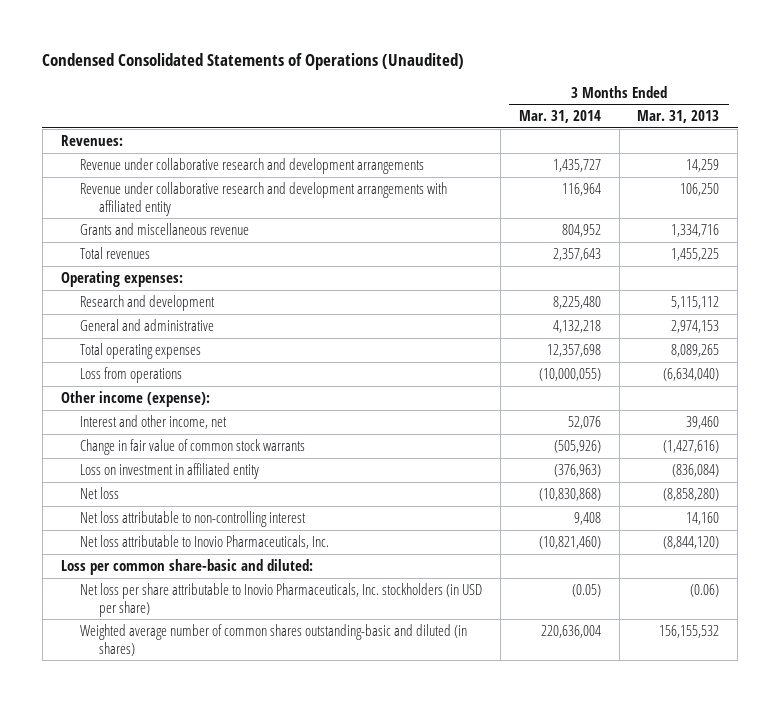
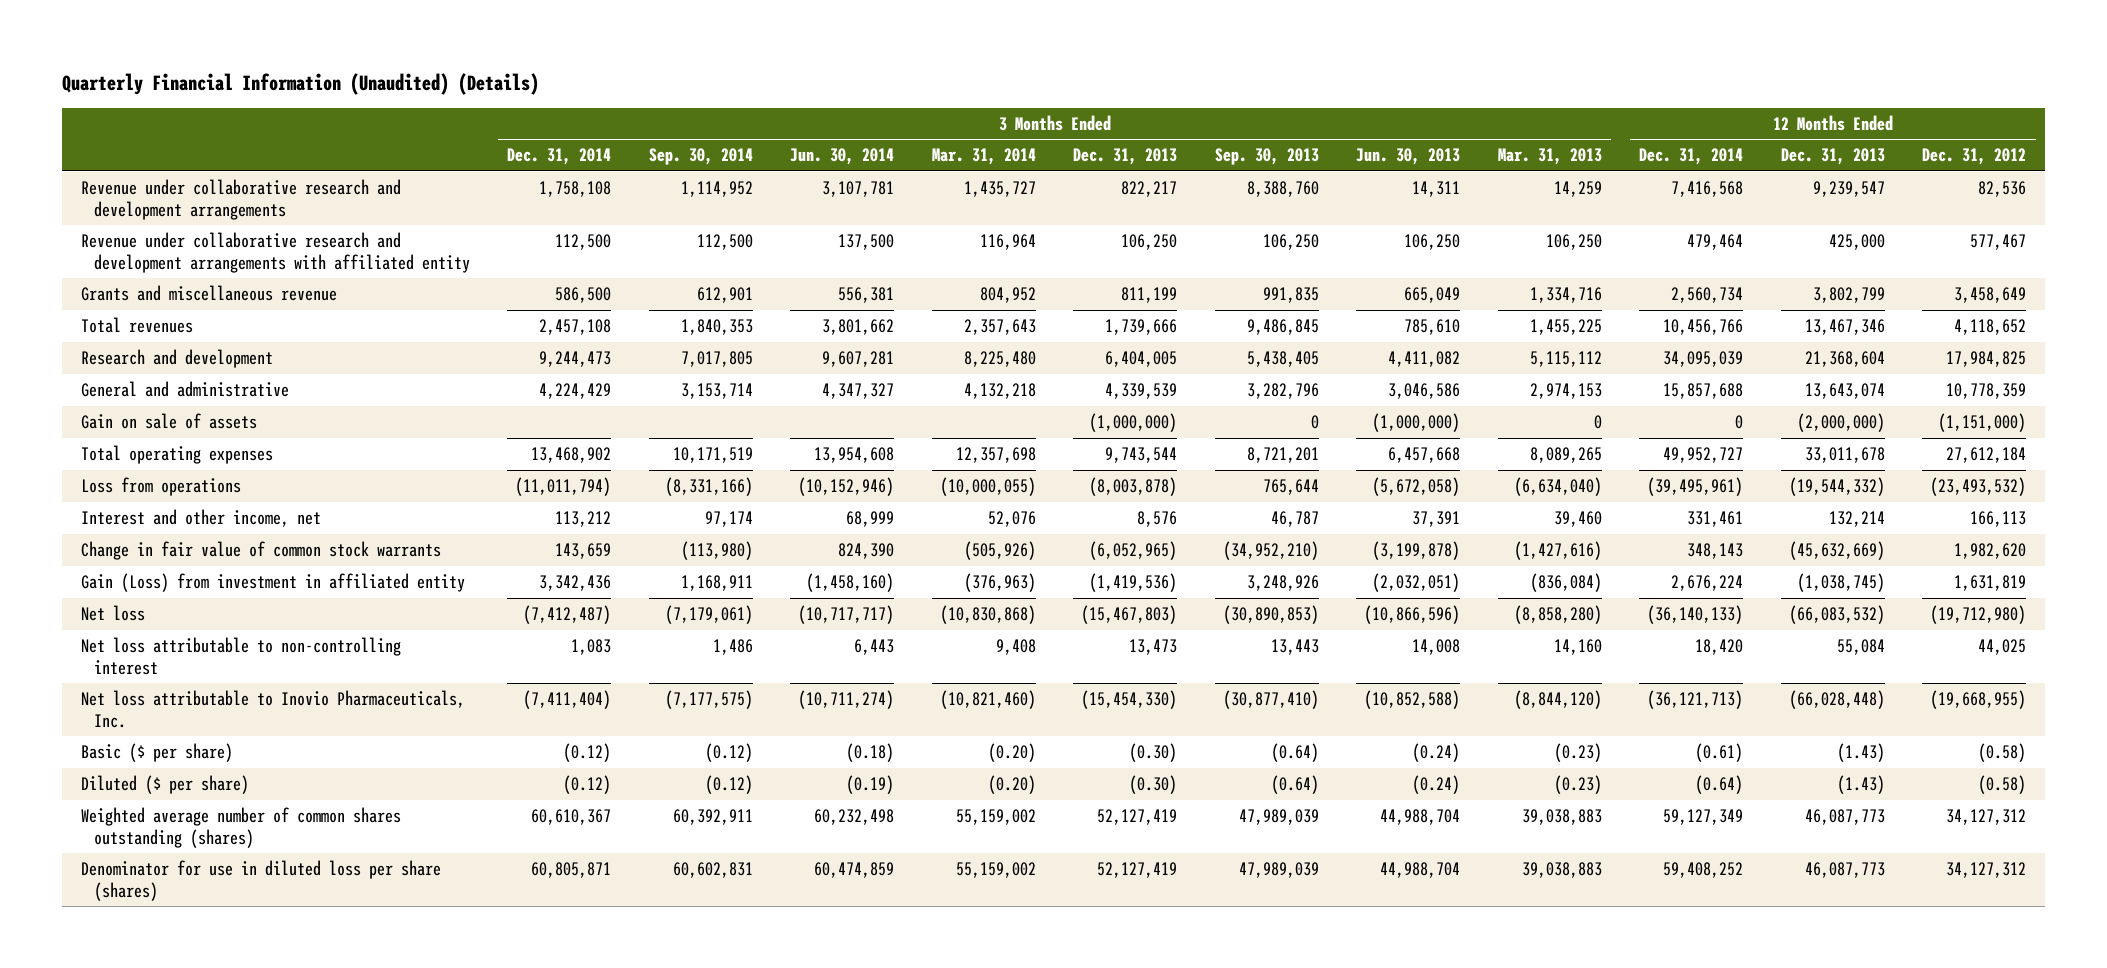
- Condensed Consolidated Statements of Operations (Unaudited)
+ Quarterly Financial Information (Unaudited) (Details)
- | 3 Months Ended Mar. 31, 2014 | 3 Months Ended Mar. 31, 2013
+ | 3 Months Ended Dec. 31, 2014 | 3 Months Ended Sep. 30, 2014 | 3 Months Ended Jun. 30, 2014 | 3 Months Ended Mar. 31, 2014 | 3 Months Ended Dec. 31, 2013 | 3 Months Ended Sep. 30, 2013 | 3 Months Ended Jun. 30, 2013 | 3 Months Ended Mar. 31, 2013 | 12 Months Ended Dec. 31, 2014 | 12 Months Ended Dec. 31, 2013 | 12 Months Ended Dec. 31, 2012
- Revenues:
- Operating expenses:
+ Gain on sale of assets | | | | | (1,000,000) | 0 | (1,000,000) | 0 | 0 | (2,000,000) | (1,151,000)
- Other income (expense):
- Loss on investment in affiliated entity | (376,963) | (836,084)
+ Gain (Loss) from investment in affiliated entity | 3,342,436 | 1,168,911 | (1,458,160) | (376,963) | (1,419,536) | 3,248,926 | (2,032,051) | (836,084) | 2,676,224 | (1,038,745) | 1,631,819
- Loss per common share-basic and diluted:
- Net loss per share attributable to Inovio Pharmaceuticals, Inc. stockholders (in USD per share) | (0.05) | (0.06)
- Weighted average number of common shares outstanding-basic and diluted (in shares) | 220,636,004 | 156,155,532
+ Basic ($ per share) | (0.12) | (0.12) | (0.18) | (0.20) | (0.30) | (0.64) | (0.24) | (0.23) | (0.61) | (1.43) | (0.58)
+ Diluted ($ per share) | (0.12) | (0.12) | (0.19) | (0.20) | (0.30) | (0.64) | (0.24) | (0.23) | (0.64) | (1.43) | (0.58)
+ Weighted average number of common shares outstanding (shares) | 60,610,367 | 60,392,911 | 60,232,498 | 55,159,002 | 52,127,419 | 47,989,039 | 44,988,704 | 39,038,883 | 59,127,349 | 46,087,773 | 34,127,312
+ Denominator for use in diluted loss per share (shares) | 60,805,871 | 60,602,831 | 60,474,859 | 55,159,002 | 52,127,419 | 47,989,039 | 44,988,704 | 39,038,883 | 59,408,252 | 46,087,773 | 34,127,312

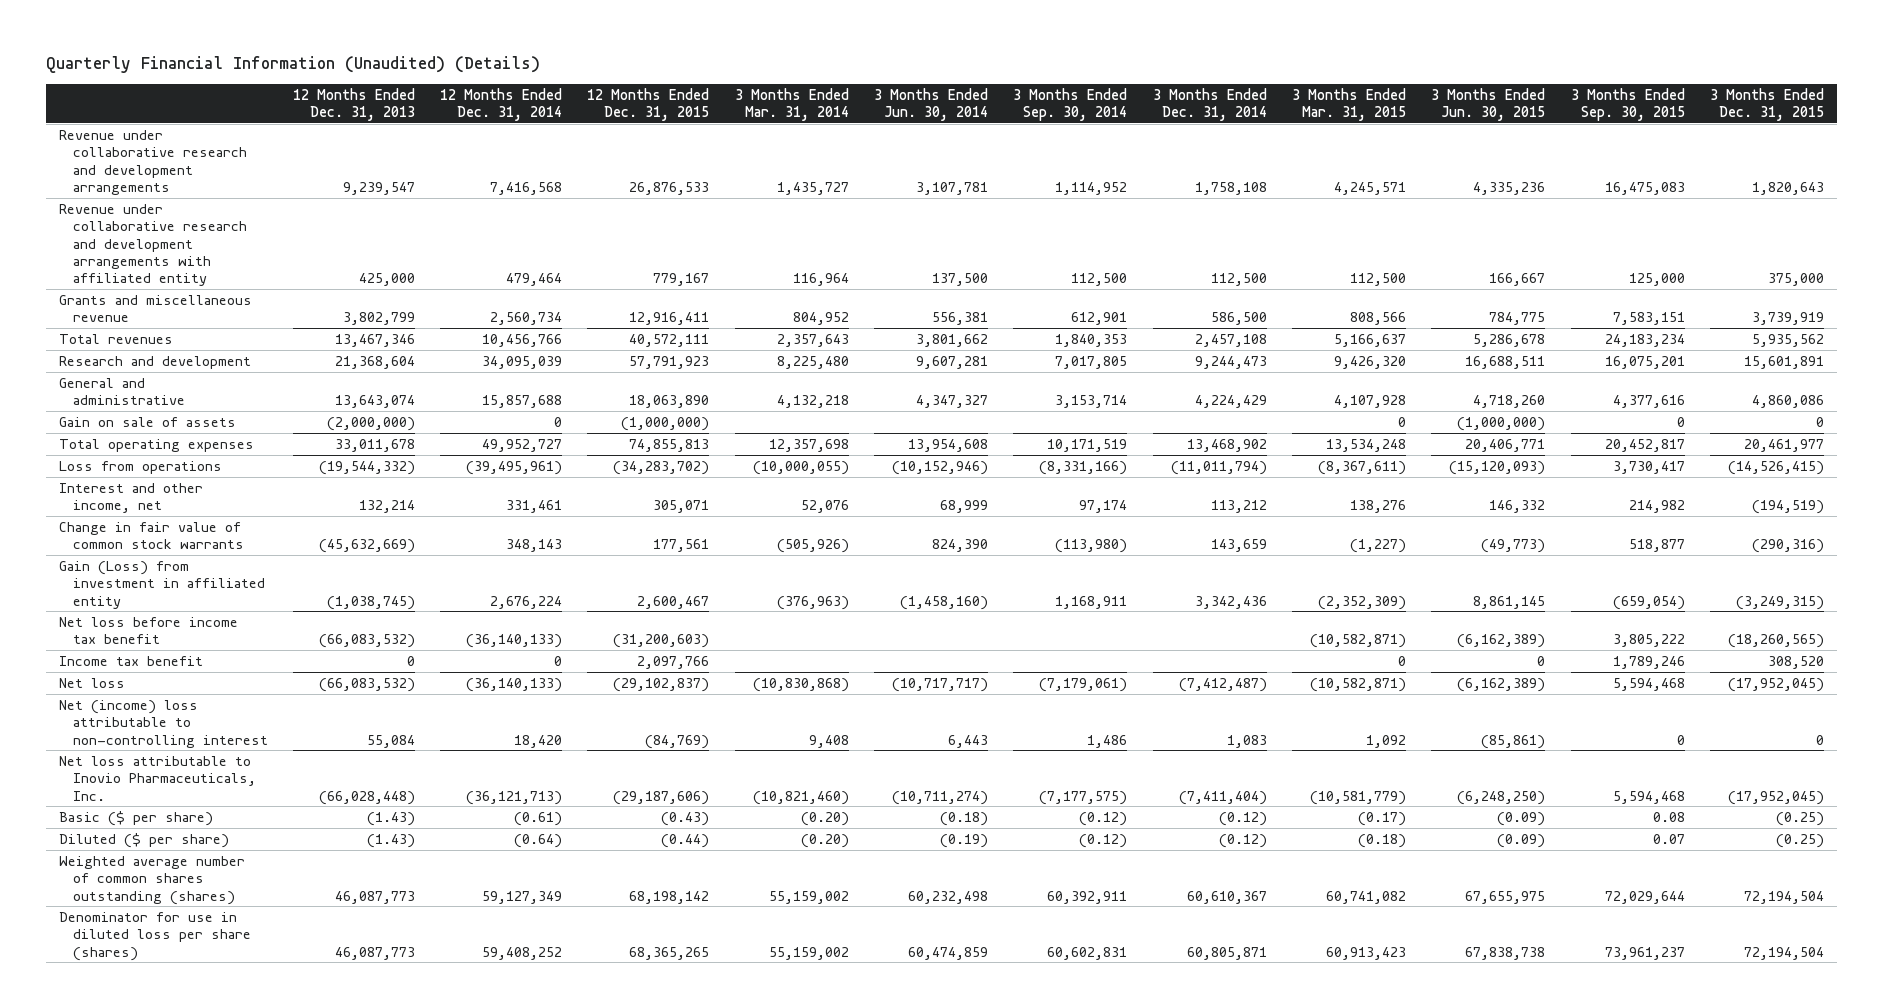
- | 3 Months Ended Dec. 31, 2014 | 3 Months Ended Sep. 30, 2014 | 3 Months Ended Jun. 30, 2014 | 3 Months Ended Mar. 31, 2014 | 3 Months Ended Dec. 31, 2013 | 3 Months Ended Sep. 30, 2013 | 3 Months Ended Jun. 30, 2013 | 3 Months Ended Mar. 31, 2013 | 12 Months Ended Dec. 31, 2014 | 12 Months Ended Dec. 31, 2013 | 12 Months Ended Dec. 31, 2012
+ | 12 Months Ended Dec. 31, 2013 | 12 Months Ended Dec. 31, 2014 | 12 Months Ended Dec. 31, 2015 | 3 Months Ended Mar. 31, 2014 | 3 Months Ended Jun. 30, 2014 | 3 Months Ended Sep. 30, 2014 | 3 Months Ended Dec. 31, 2014 | 3 Months Ended Mar. 31, 2015 | 3 Months Ended Jun. 30, 2015 | 3 Months Ended Sep. 30, 2015 | 3 Months Ended Dec. 31, 2015
+ Net loss before income tax benefit | (66,083,532) | (36,140,133) | (31,200,603) | | | | | (10,582,871) | (6,162,389) | 3,805,222 | (18,260,565)
+ Income tax benefit | 0 | 0 | 2,097,766 | | | | | 0 | 0 | 1,789,246 | 308,520
- Net loss attributable to non-controlling interest | 1,083 | 1,486 | 6,443 | 9,408 | 13,473 | 13,443 | 14,008 | 14,160 | 18,420 | 55,084 | 44,025
+ Net (income) loss attributable to non-controlling interest | 55,084 | 18,420 | (84,769) | 9,408 | 6,443 | 1,486 | 1,083 | 1,092 | (85,861) | 0 | 0

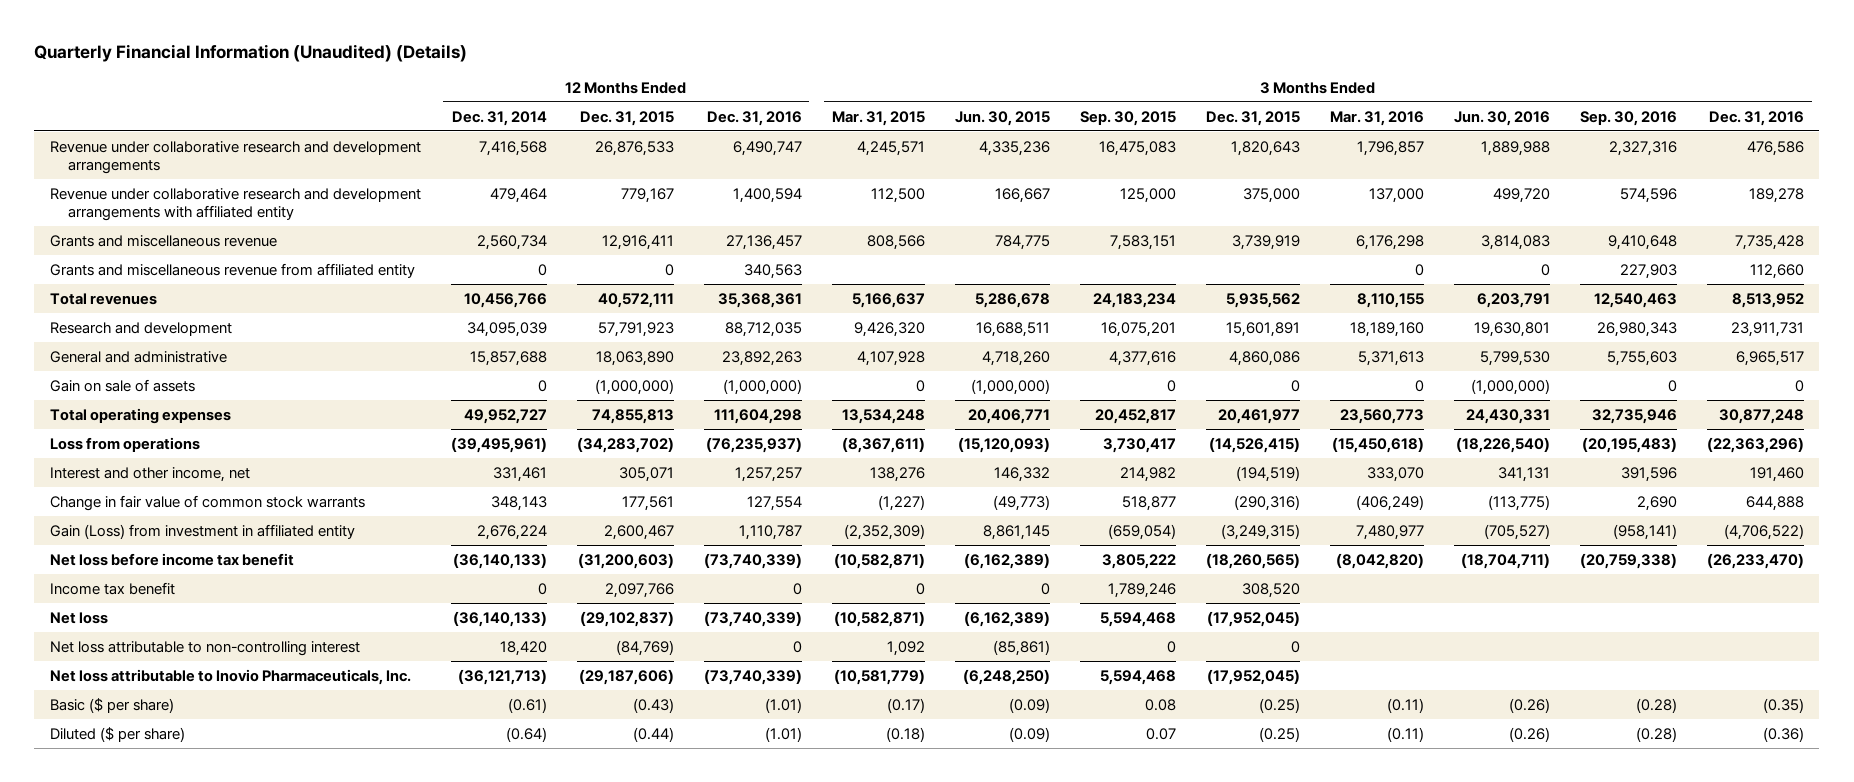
- | 12 Months Ended Dec. 31, 2013 | 12 Months Ended Dec. 31, 2014 | 12 Months Ended Dec. 31, 2015 | 3 Months Ended Mar. 31, 2014 | 3 Months Ended Jun. 30, 2014 | 3 Months Ended Sep. 30, 2014 | 3 Months Ended Dec. 31, 2014 | 3 Months Ended Mar. 31, 2015 | 3 Months Ended Jun. 30, 2015 | 3 Months Ended Sep. 30, 2015 | 3 Months Ended Dec. 31, 2015
+ | 12 Months Ended Dec. 31, 2014 | 12 Months Ended Dec. 31, 2015 | 12 Months Ended Dec. 31, 2016 | 3 Months Ended Mar. 31, 2015 | 3 Months Ended Jun. 30, 2015 | 3 Months Ended Sep. 30, 2015 | 3 Months Ended Dec. 31, 2015 | 3 Months Ended Mar. 31, 2016 | 3 Months Ended Jun. 30, 2016 | 3 Months Ended Sep. 30, 2016 | 3 Months Ended Dec. 31, 2016
+ Grants and miscellaneous revenue from affiliated entity | 0 | 0 | 340,563 | | | | | 0 | 0 | 227,903 | 112,660
- Net (income) loss attributable to non-controlling interest | 55,084 | 18,420 | (84,769) | 9,408 | 6,443 | 1,486 | 1,083 | 1,092 | (85,861) | 0 | 0
+ Net loss attributable to non-controlling interest | 18,420 | (84,769) | 0 | 1,092 | (85,861) | 0 | 0 | | | |
- Weighted average number of common shares outstanding (shares) | 46,087,773 | 59,127,349 | 68,198,142 | 55,159,002 | 60,232,498 | 60,392,911 | 60,610,367 | 60,741,082 | 67,655,975 | 72,029,644 | 72,194,504
- Denominator for use in diluted loss per share (shares) | 46,087,773 | 59,408,252 | 68,365,265 | 55,159,002 | 60,474,859 | 60,602,831 | 60,805,871 | 60,913,423 | 67,838,738 | 73,961,237 | 72,194,504

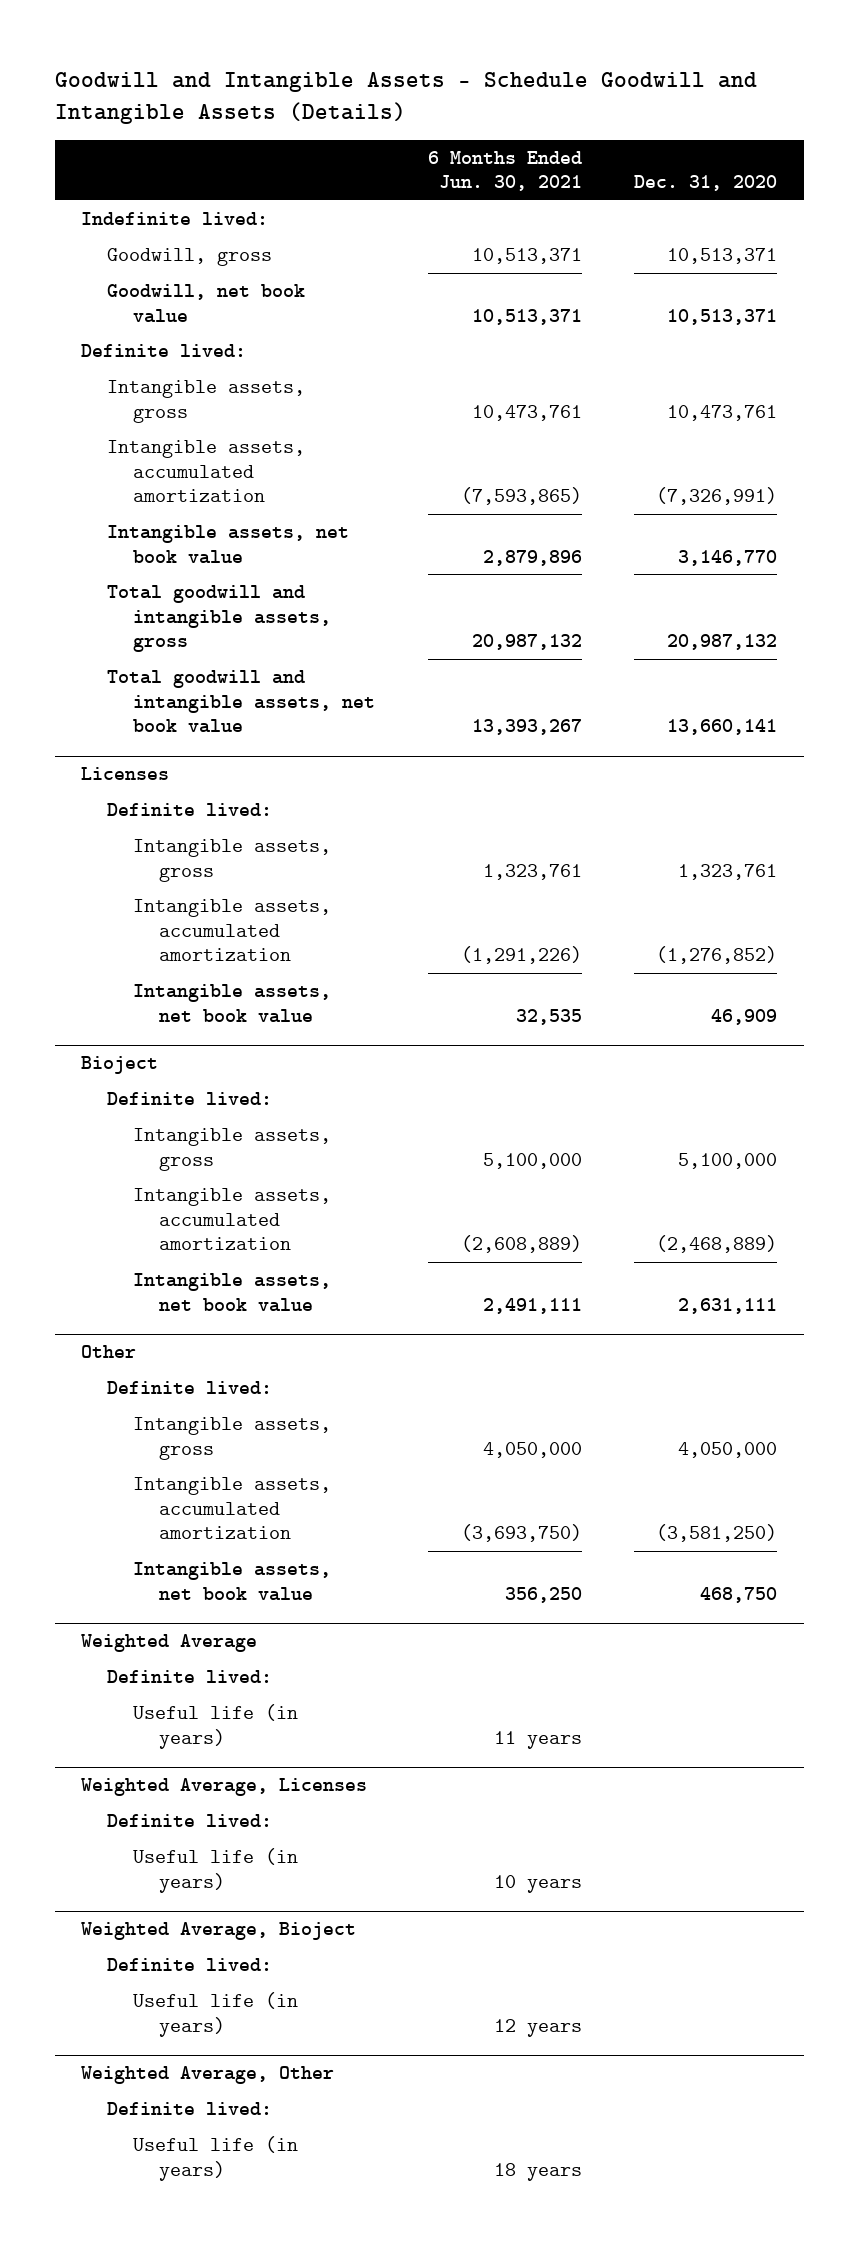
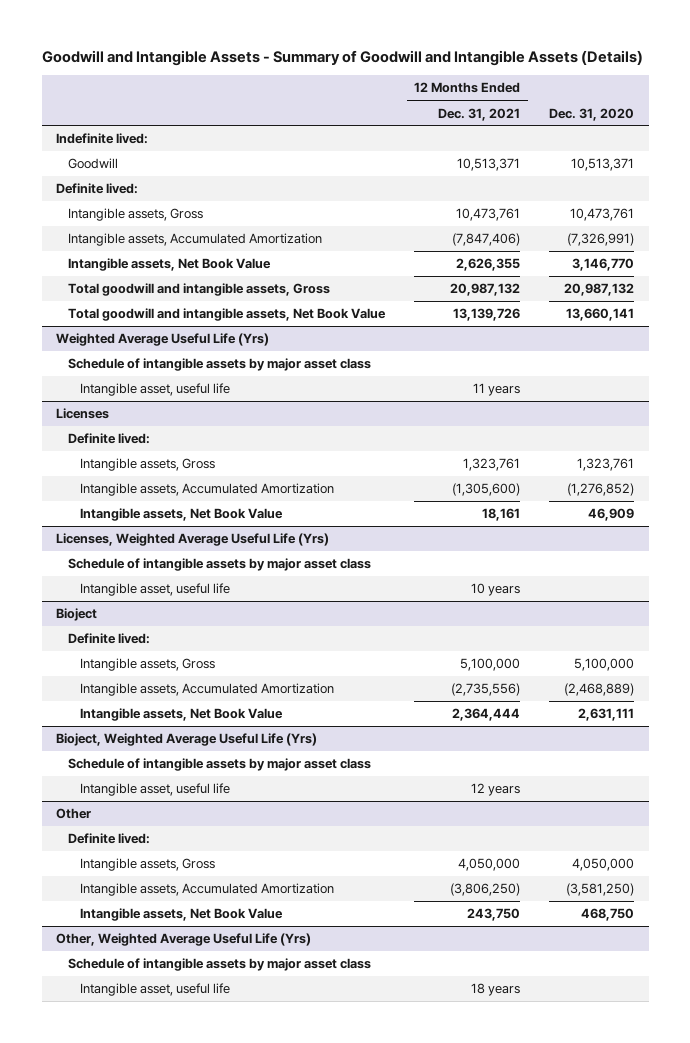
- Goodwill and Intangible Assets - Schedule Goodwill and Intangible Assets (Details)
+ Goodwill and Intangible Assets - Summary of Goodwill and Intangible Assets (Details)
- | 6 Months Ended Jun. 30, 2021 | Dec. 31, 2020
+ | 12 Months Ended Dec. 31, 2021 | Dec. 31, 2020
- Goodwill, gross | 10,513,371 | 10,513,371
- Goodwill, net book value | 10,513,371 | 10,513,371
+ Goodwill | 10,513,371 | 10,513,371
- Intangible assets, gross | 10,473,761 | 10,473,761
- Intangible assets, accumulated amortization | (7,593,865) | (7,326,991)
- Intangible assets, net book value | 2,879,896 | 3,146,770
- Total goodwill and intangible assets, gross | 20,987,132 | 20,987,132
- Total goodwill and intangible assets, net book value | 13,393,267 | 13,660,141
+ Intangible assets, Gross | 10,473,761 | 10,473,761
+ Intangible assets, Accumulated Amortization | (7,847,406) | (7,326,991)
+ Intangible assets, Net Book Value | 2,626,355 | 3,146,770
+ Total goodwill and intangible assets, Gross | 20,987,132 | 20,987,132
+ Total goodwill and intangible assets, Net Book Value | 13,139,726 | 13,660,141
+ Weighted Average Useful Life (Yrs)
+ Schedule of intangible assets by major asset class
+ Intangible asset, useful life | 11 years |
@ Licenses
- Intangible assets, gross | 1,323,761 | 1,323,761
- Intangible assets, accumulated amortization | (1,291,226) | (1,276,852)
- Intangible assets, net book value | 32,535 | 46,909
+ Intangible assets, Gross | 1,323,761 | 1,323,761
+ Intangible assets, Accumulated Amortization | (1,305,600) | (1,276,852)
+ Intangible assets, Net Book Value | 18,161 | 46,909
+ Licenses, Weighted Average Useful Life (Yrs)
+ Schedule of intangible assets by major asset class
+ Intangible asset, useful life | 10 years |
@ Bioject
- Intangible assets, gross | 5,100,000 | 5,100,000
- Intangible assets, accumulated amortization | (2,608,889) | (2,468,889)
- Intangible assets, net book value | 2,491,111 | 2,631,111
+ Intangible assets, Gross | 5,100,000 | 5,100,000
+ Intangible assets, Accumulated Amortization | (2,735,556) | (2,468,889)
+ Intangible assets, Net Book Value | 2,364,444 | 2,631,111
+ Bioject, Weighted Average Useful Life (Yrs)
+ Schedule of intangible assets by major asset class
+ Intangible asset, useful life | 12 years |
@ Other
- Intangible assets, gross | 4,050,000 | 4,050,000
- Intangible assets, accumulated amortization | (3,693,750) | (3,581,250)
- Intangible assets, net book value | 356,250 | 468,750
- Weighted Average
- Definite lived:
- Useful life (in years) | 11 years |
- Weighted Average, Licenses
- Definite lived:
- Useful life (in years) | 10 years |
- Weighted Average, Bioject
- Definite lived:
- Useful life (in years) | 12 years |
- Weighted Average, Other
- Definite lived:
- Useful life (in years) | 18 years |
@ Other
+ Intangible assets, Gross | 4,050,000 | 4,050,000
+ Intangible assets, Accumulated Amortization | (3,806,250) | (3,581,250)
+ Intangible assets, Net Book Value | 243,750 | 468,750
+ Other, Weighted Average Useful Life (Yrs)
+ Schedule of intangible assets by major asset class
+ Intangible asset, useful life | 18 years |

